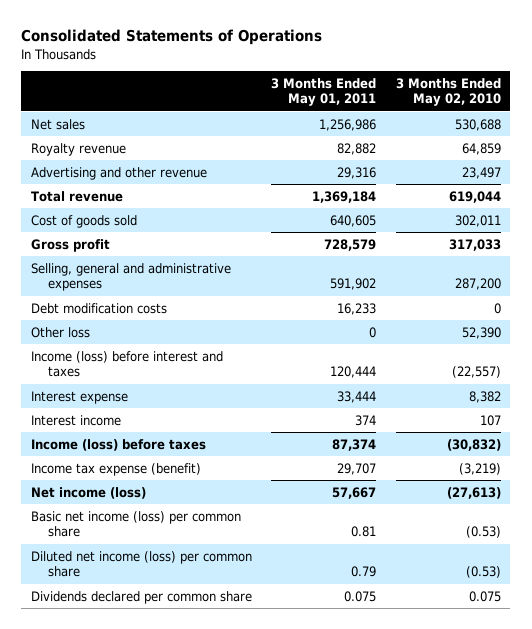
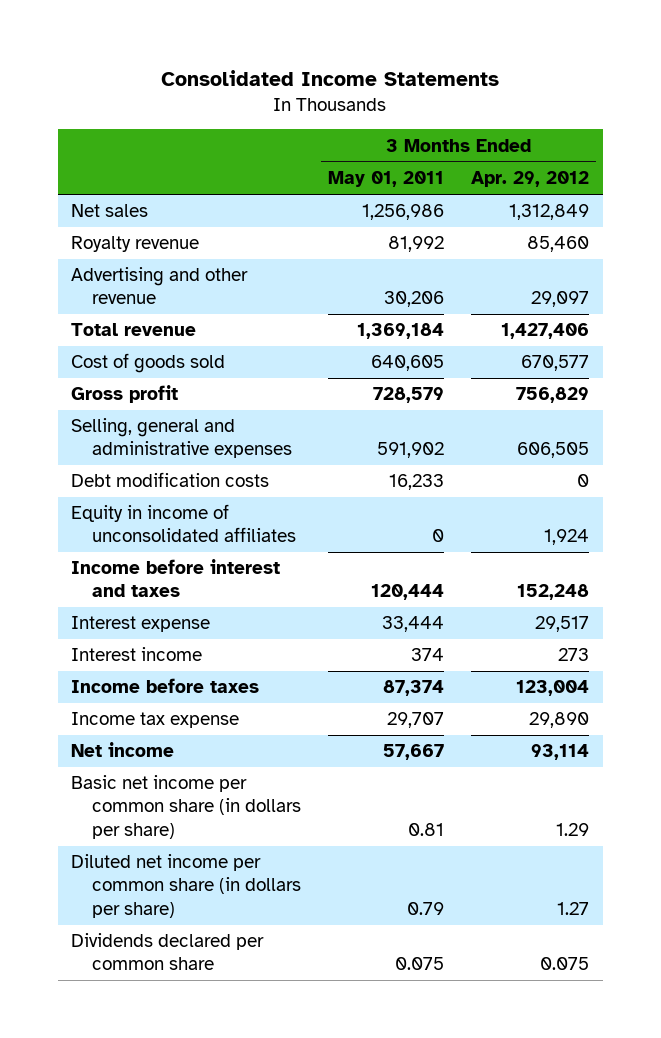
- Consolidated Statements of Operations
+ Consolidated Income Statements
- | 3 Months Ended May 01, 2011 | 3 Months Ended May 02, 2010
+ | 3 Months Ended May 01, 2011 | 3 Months Ended Apr. 29, 2012
- Royalty revenue | 82,882 | 64,859
- Advertising and other revenue | 29,316 | 23,497
+ Royalty revenue | 81,992 | 85,460
+ Advertising and other revenue | 30,206 | 29,097
- Other loss | 0 | 52,390
- Income (loss) before interest and taxes | 120,444 | (22,557)
+ Equity in income of unconsolidated affiliates | 0 | 1,924
+ Income before interest and taxes | 120,444 | 152,248
- Income (loss) before taxes | 87,374 | (30,832)
- Income tax expense (benefit) | 29,707 | (3,219)
- Net income (loss) | 57,667 | (27,613)
- Basic net income (loss) per common share | 0.81 | (0.53)
- Diluted net income (loss) per common share | 0.79 | (0.53)
+ Income before taxes | 87,374 | 123,004
+ Income tax expense | 29,707 | 29,890
+ Net income | 57,667 | 93,114
+ Basic net income per common share (in dollars per share) | 0.81 | 1.29
+ Diluted net income per common share (in dollars per share) | 0.79 | 1.27

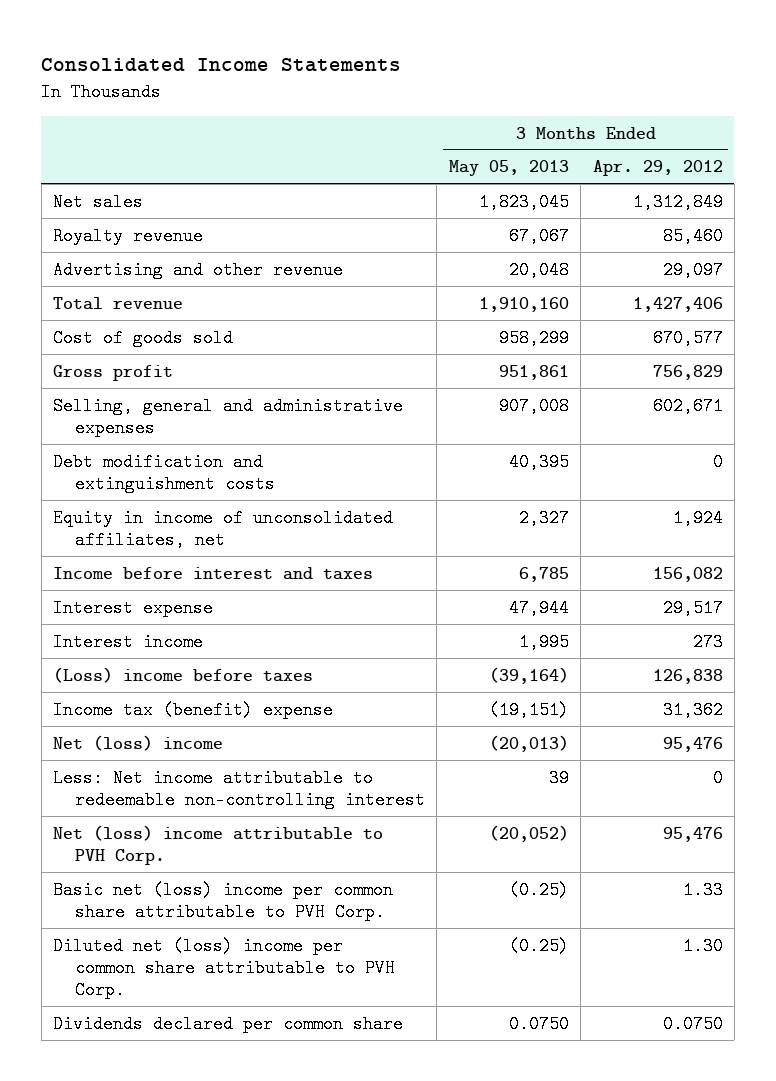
- | 3 Months Ended May 01, 2011 | 3 Months Ended Apr. 29, 2012
+ | 3 Months Ended May 05, 2013 | 3 Months Ended Apr. 29, 2012
- Selling, general and administrative expenses | 591,902 | 606,505
- Debt modification costs | 16,233 | 0
- Equity in income of unconsolidated affiliates | 0 | 1,924
- Income before interest and taxes | 120,444 | 152,248
+ Selling, general and administrative expenses | 907,008 | 602,671
+ Debt modification and extinguishment costs | 40,395 | 0
+ Equity in income of unconsolidated affiliates, net | 2,327 | 1,924
+ Income before interest and taxes | 6,785 | 156,082
- Income before taxes | 87,374 | 123,004
- Income tax expense | 29,707 | 29,890
- Net income | 57,667 | 93,114
- Basic net income per common share (in dollars per share) | 0.81 | 1.29
- Diluted net income per common share (in dollars per share) | 0.79 | 1.27
- Dividends declared per common share | 0.075 | 0.075
+ (Loss) income before taxes | (39,164) | 126,838
+ Income tax (benefit) expense | (19,151) | 31,362
+ Net (loss) income | (20,013) | 95,476
+ Less: Net income attributable to redeemable non-controlling interest | 39 | 0
+ Net (loss) income attributable to PVH Corp. | (20,052) | 95,476
+ Basic net (loss) income per common share attributable to PVH Corp. | (0.25) | 1.33
+ Diluted net (loss) income per common share attributable to PVH Corp. | (0.25) | 1.30
+ Dividends declared per common share | 0.0750 | 0.0750

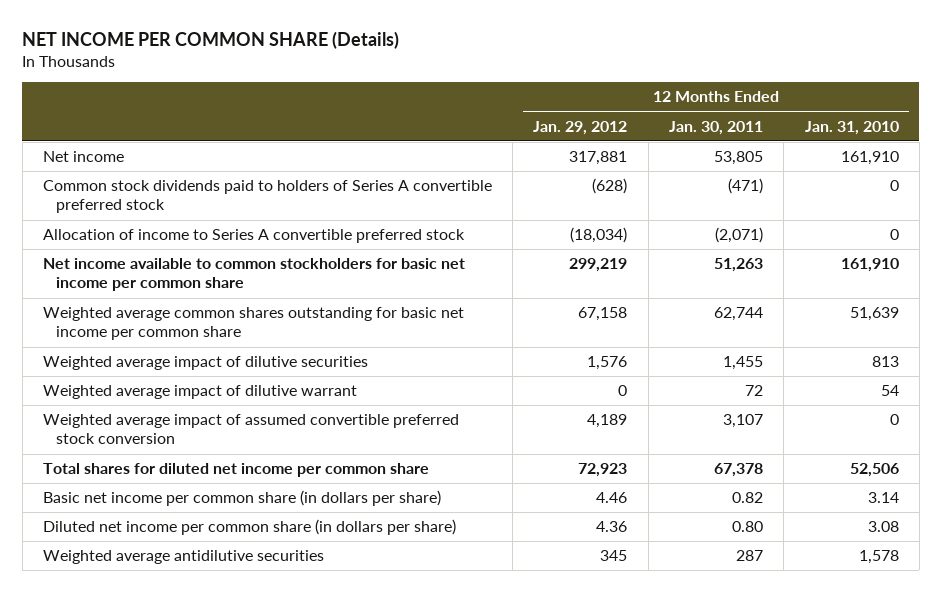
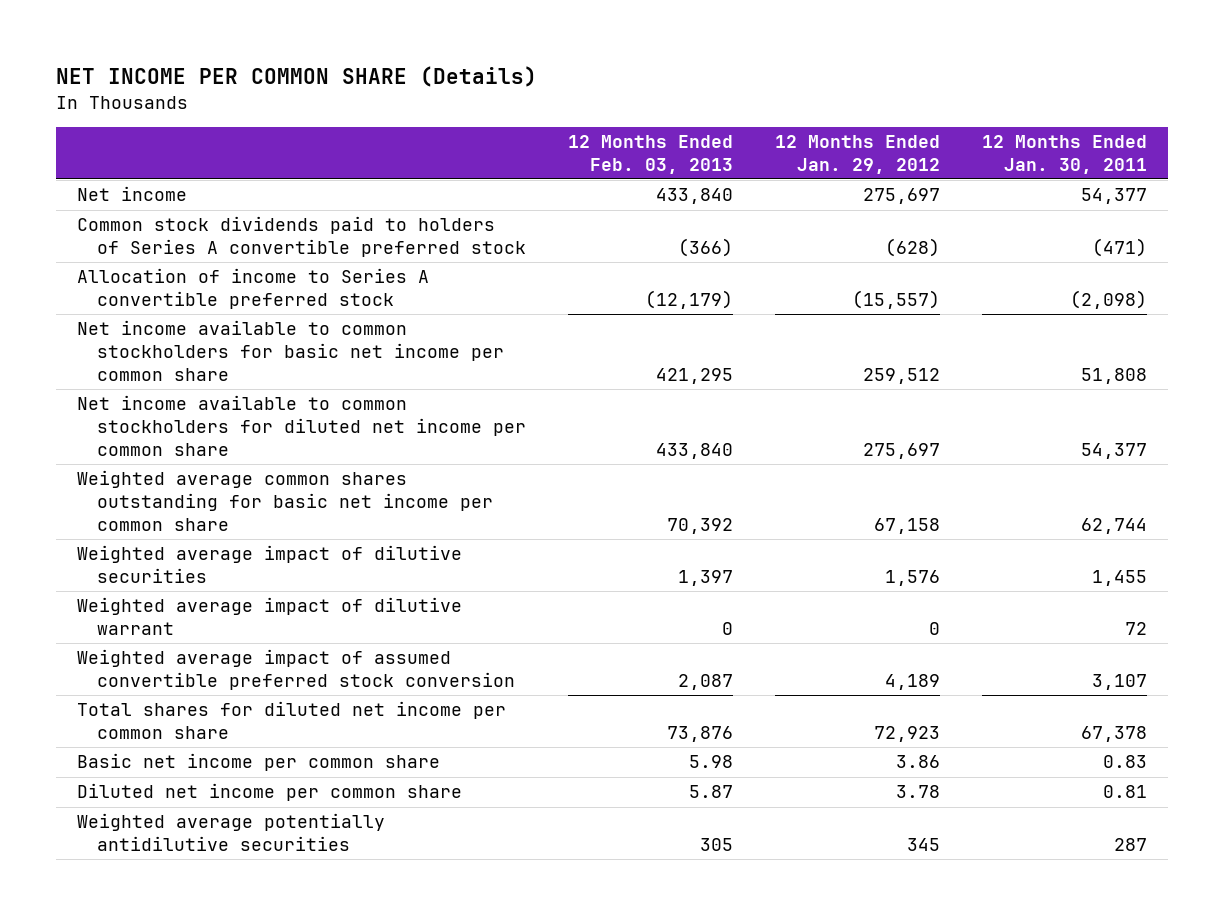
- | 12 Months Ended Jan. 29, 2012 | 12 Months Ended Jan. 30, 2011 | 12 Months Ended Jan. 31, 2010
+ | 12 Months Ended Feb. 03, 2013 | 12 Months Ended Jan. 29, 2012 | 12 Months Ended Jan. 30, 2011
- Net income | 317,881 | 53,805 | 161,910
+ Net income | 433,840 | 275,697 | 54,377
- Allocation of income to Series A convertible preferred stock | (18,034) | (2,071) | 0
- Net income available to common stockholders for basic net income per common share | 299,219 | 51,263 | 161,910
+ Allocation of income to Series A convertible preferred stock | (12,179) | (15,557) | (2,098)
+ Net income available to common stockholders for basic net income per common share | 421,295 | 259,512 | 51,808
+ Net income available to common stockholders for diluted net income per common share | 433,840 | 275,697 | 54,377
- Basic net income per common share (in dollars per share) | 4.46 | 0.82 | 3.14
- Diluted net income per common share (in dollars per share) | 4.36 | 0.80 | 3.08
- Weighted average antidilutive securities | 345 | 287 | 1,578
+ Basic net income per common share | 5.98 | 3.86 | 0.83
+ Diluted net income per common share | 5.87 | 3.78 | 0.81
+ Weighted average potentially antidilutive securities | 305 | 345 | 287

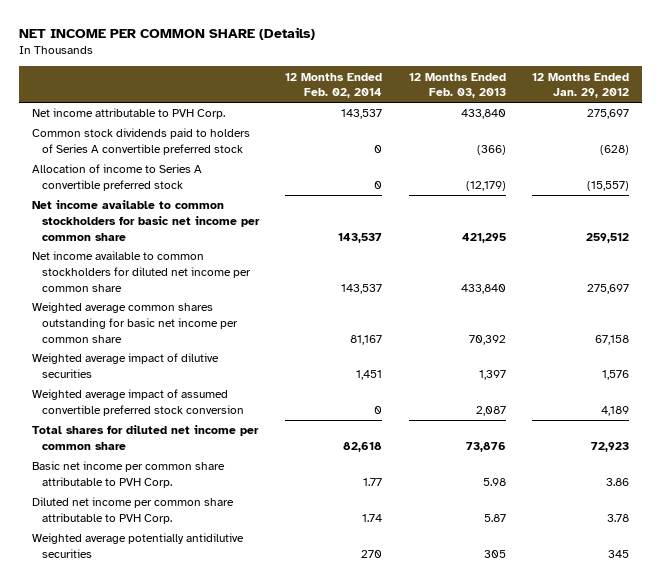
- | 12 Months Ended Feb. 03, 2013 | 12 Months Ended Jan. 29, 2012 | 12 Months Ended Jan. 30, 2011
+ | 12 Months Ended Feb. 02, 2014 | 12 Months Ended Feb. 03, 2013 | 12 Months Ended Jan. 29, 2012
- Net income | 433,840 | 275,697 | 54,377
+ Net income attributable to PVH Corp. | 143,537 | 433,840 | 275,697
- Weighted average impact of dilutive warrant | 0 | 0 | 72
- Basic net income per common share | 5.98 | 3.86 | 0.83
- Diluted net income per common share | 5.87 | 3.78 | 0.81
+ Basic net income per common share attributable to PVH Corp. | 1.77 | 5.98 | 3.86
+ Diluted net income per common share attributable to PVH Corp. | 1.74 | 5.87 | 3.78

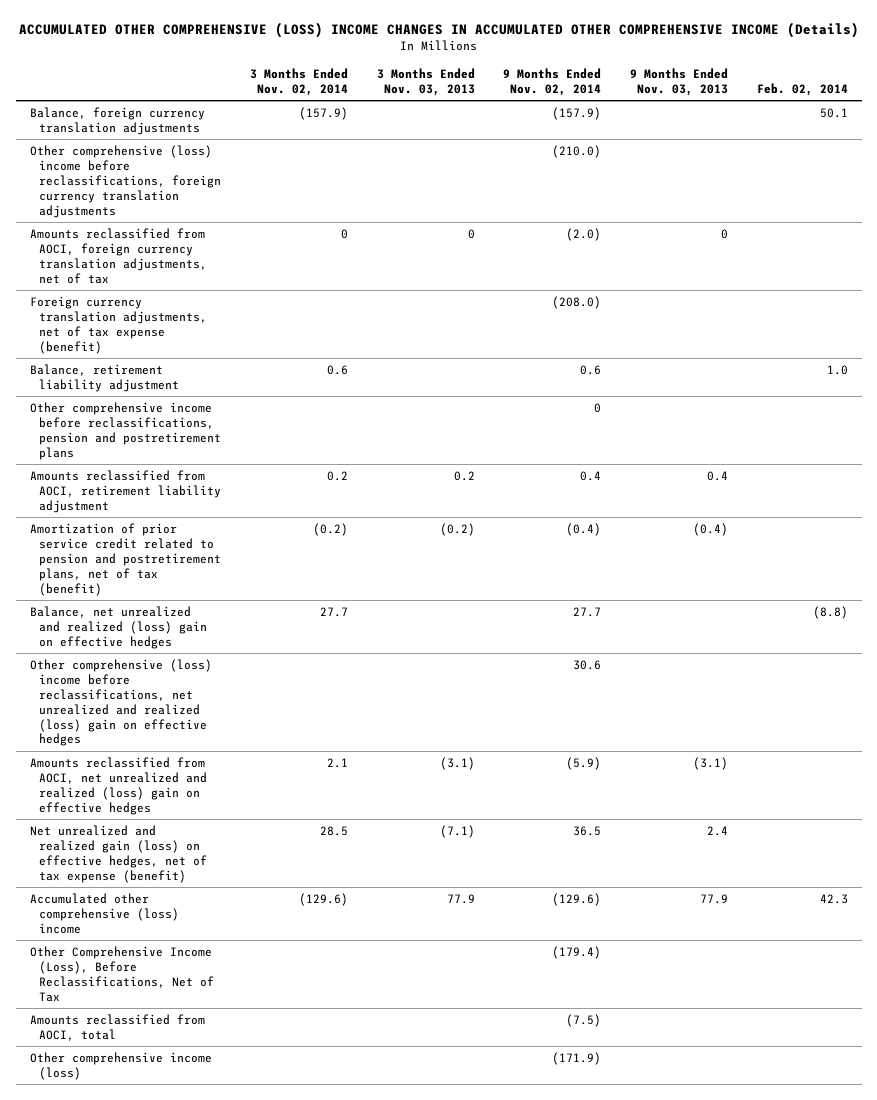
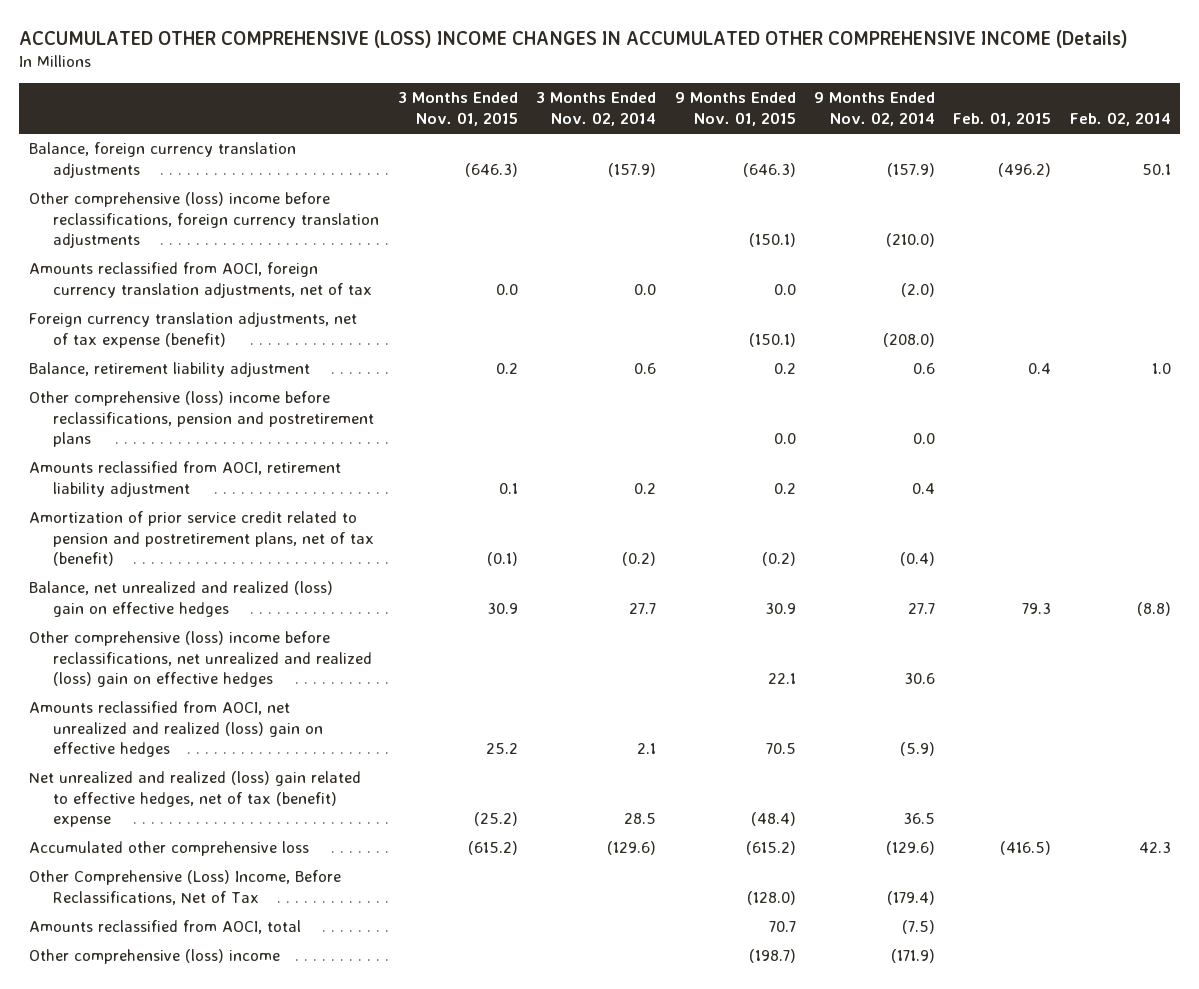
- | 3 Months Ended Nov. 02, 2014 | 3 Months Ended Nov. 03, 2013 | 9 Months Ended Nov. 02, 2014 | 9 Months Ended Nov. 03, 2013 | Feb. 02, 2014
+ | 3 Months Ended Nov. 01, 2015 | 3 Months Ended Nov. 02, 2014 | 9 Months Ended Nov. 01, 2015 | 9 Months Ended Nov. 02, 2014 | Feb. 01, 2015 | Feb. 02, 2014
- Amounts reclassified from AOCI, foreign currency translation adjustments, net of tax | 0 | 0 | (2.0) | 0 |
+ Amounts reclassified from AOCI, foreign currency translation adjustments, net of tax | 0.0 | 0.0 | 0.0 | (2.0) | |
- Other comprehensive income before reclassifications, pension and postretirement plans | | | 0 | |
+ Other comprehensive (loss) income before reclassifications, pension and postretirement plans | | | 0.0 | 0.0 | |
- Net unrealized and realized gain (loss) on effective hedges, net of tax expense (benefit) | 28.5 | (7.1) | 36.5 | 2.4 |
- Accumulated other comprehensive (loss) income | (129.6) | 77.9 | (129.6) | 77.9 | 42.3
- Other Comprehensive Income (Loss), Before Reclassifications, Net of Tax | | | (179.4) | |
+ Net unrealized and realized (loss) gain related to effective hedges, net of tax (benefit) expense | (25.2) | 28.5 | (48.4) | 36.5 | |
+ Accumulated other comprehensive loss | (615.2) | (129.6) | (615.2) | (129.6) | (416.5) | 42.3
+ Other Comprehensive (Loss) Income, Before Reclassifications, Net of Tax | | | (128.0) | (179.4) | |
- Other comprehensive income (loss) | | | (171.9) | |
+ Other comprehensive (loss) income | | | (198.7) | (171.9) | |

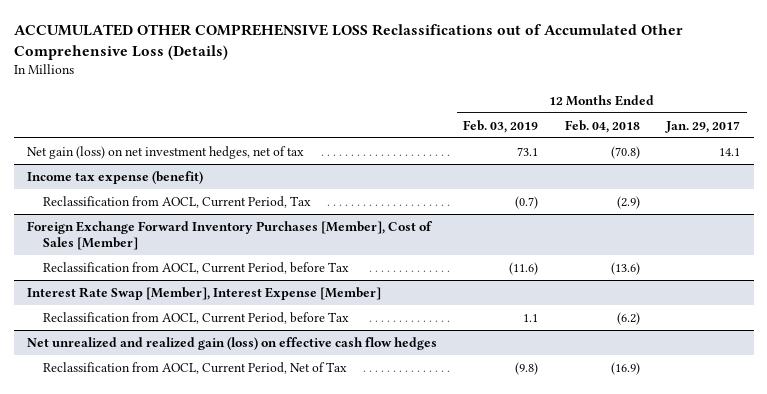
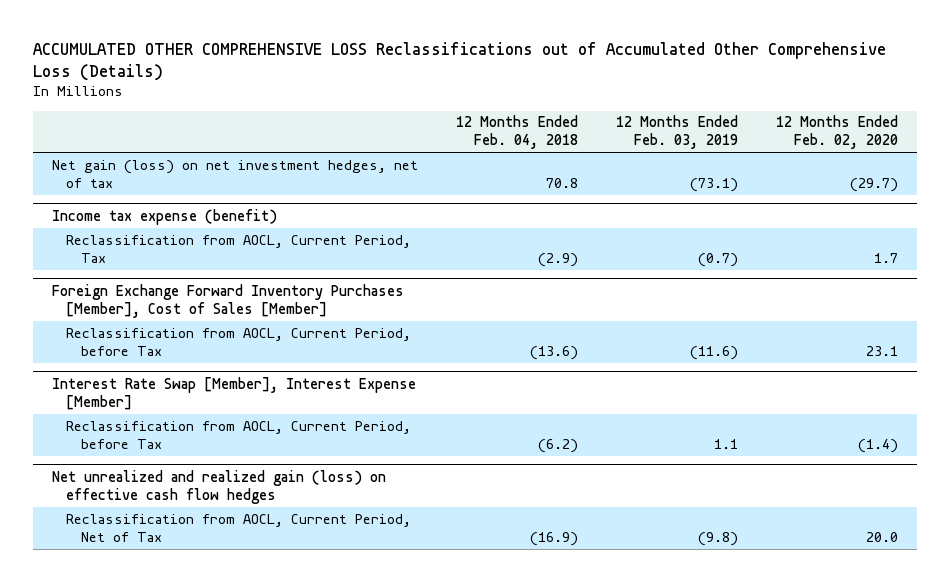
- | 12 Months Ended Feb. 03, 2019 | 12 Months Ended Feb. 04, 2018 | 12 Months Ended Jan. 29, 2017
+ | 12 Months Ended Feb. 04, 2018 | 12 Months Ended Feb. 03, 2019 | 12 Months Ended Feb. 02, 2020
- Net gain (loss) on net investment hedges, net of tax | 73.1 | (70.8) | 14.1
+ Net gain (loss) on net investment hedges, net of tax | 70.8 | (73.1) | (29.7)

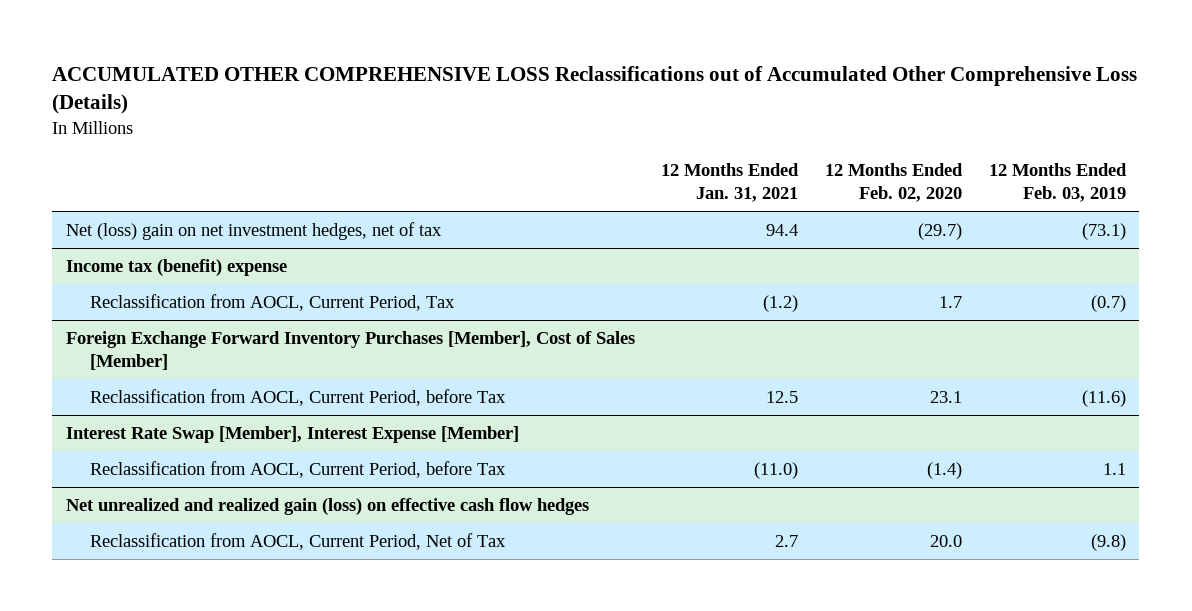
- | 12 Months Ended Feb. 04, 2018 | 12 Months Ended Feb. 03, 2019 | 12 Months Ended Feb. 02, 2020
+ | 12 Months Ended Jan. 31, 2021 | 12 Months Ended Feb. 02, 2020 | 12 Months Ended Feb. 03, 2019
- Net gain (loss) on net investment hedges, net of tax | 70.8 | (73.1) | (29.7)
- Income tax expense (benefit)
+ Net (loss) gain on net investment hedges, net of tax | 94.4 | (29.7) | (73.1)
+ Income tax (benefit) expense

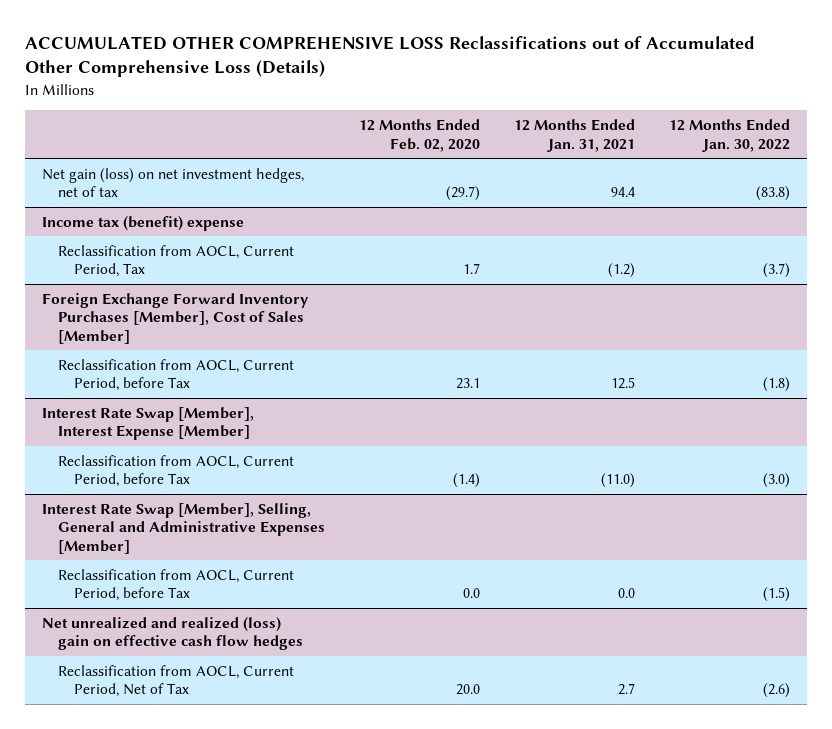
- | 12 Months Ended Jan. 31, 2021 | 12 Months Ended Feb. 02, 2020 | 12 Months Ended Feb. 03, 2019
+ | 12 Months Ended Feb. 02, 2020 | 12 Months Ended Jan. 31, 2021 | 12 Months Ended Jan. 30, 2022
- Net (loss) gain on net investment hedges, net of tax | 94.4 | (29.7) | (73.1)
+ Net gain (loss) on net investment hedges, net of tax | (29.7) | 94.4 | (83.8)
- Net unrealized and realized gain (loss) on effective cash flow hedges
+ Interest Rate Swap [Member], Selling, General and Administrative Expenses [Member]
+ Reclassification from AOCL, Current Period, before Tax | 0.0 | 0.0 | (1.5)
+ Net unrealized and realized (loss) gain on effective cash flow hedges

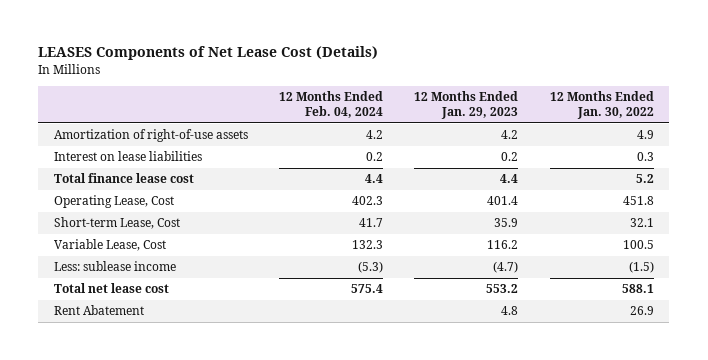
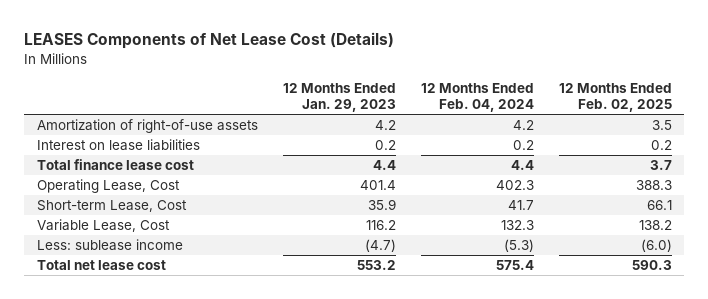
- | 12 Months Ended Feb. 04, 2024 | 12 Months Ended Jan. 29, 2023 | 12 Months Ended Jan. 30, 2022
+ | 12 Months Ended Jan. 29, 2023 | 12 Months Ended Feb. 04, 2024 | 12 Months Ended Feb. 02, 2025
- Rent Abatement | | 4.8 | 26.9

